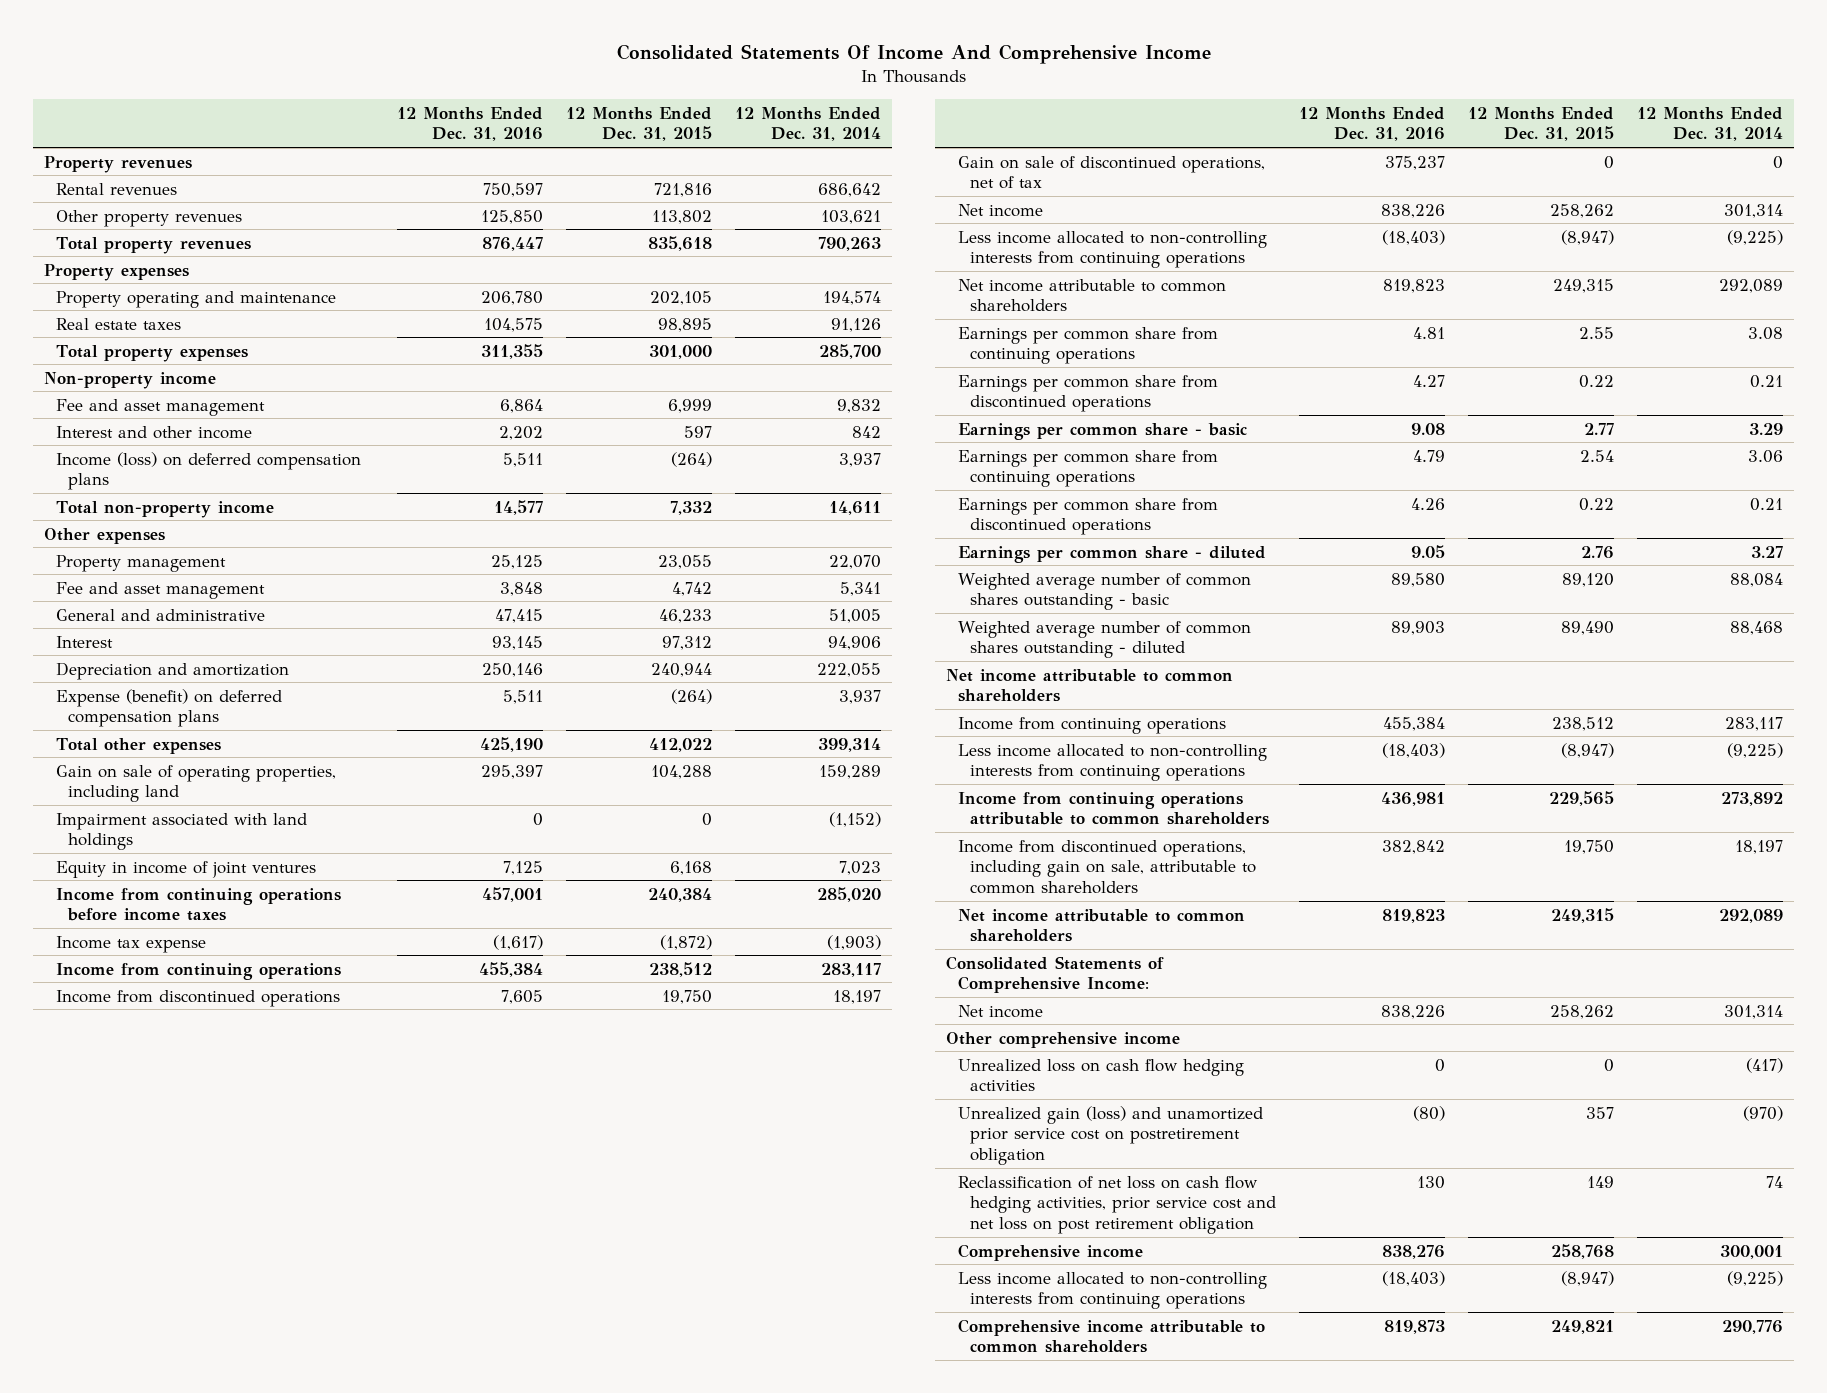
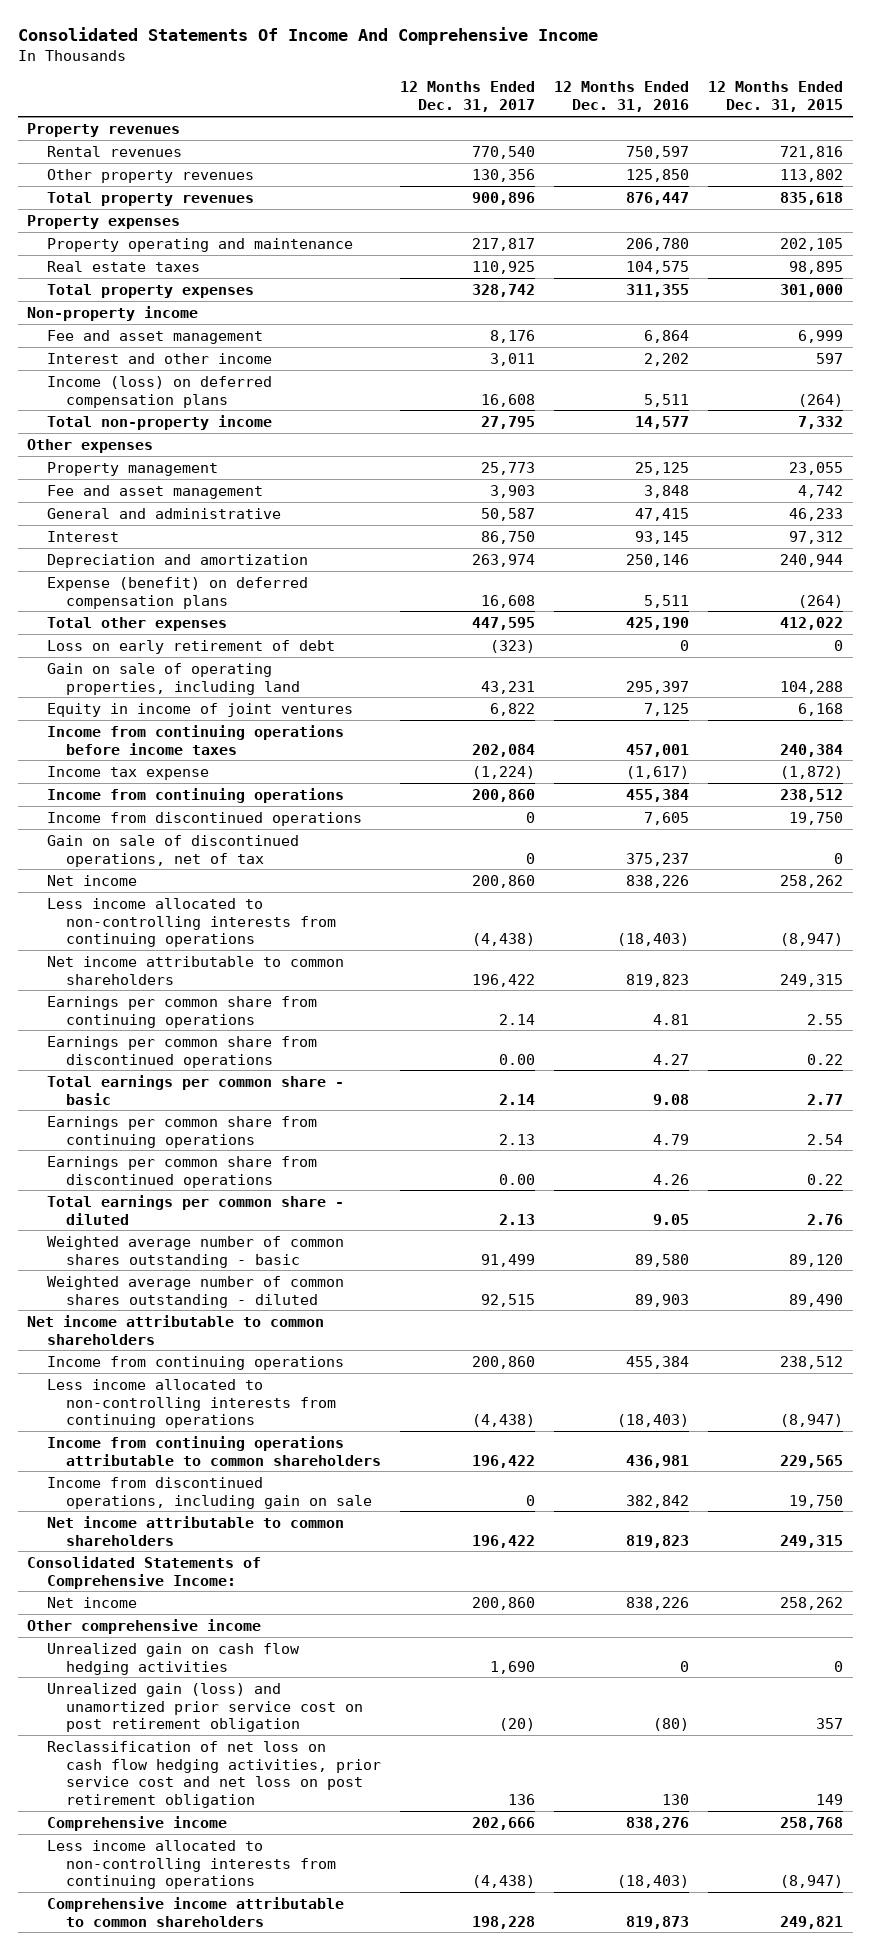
- | 12 Months Ended Dec. 31, 2016 | 12 Months Ended Dec. 31, 2015 | 12 Months Ended Dec. 31, 2014
+ | 12 Months Ended Dec. 31, 2017 | 12 Months Ended Dec. 31, 2016 | 12 Months Ended Dec. 31, 2015
+ Loss on early retirement of debt | (323) | 0 | 0
- Impairment associated with land holdings | 0 | 0 | (1,152)
- Earnings per common share - basic | 9.08 | 2.77 | 3.29
+ Total earnings per common share - basic | 2.14 | 9.08 | 2.77
- Earnings per common share - diluted | 9.05 | 2.76 | 3.27
+ Total earnings per common share - diluted | 2.13 | 9.05 | 2.76
- Income from discontinued operations, including gain on sale, attributable to common shareholders | 382,842 | 19,750 | 18,197
+ Income from discontinued operations, including gain on sale | 0 | 382,842 | 19,750
- Unrealized loss on cash flow hedging activities | 0 | 0 | (417)
- Unrealized gain (loss) and unamortized prior service cost on postretirement obligation | (80) | 357 | (970)
+ Unrealized gain on cash flow hedging activities | 1,690 | 0 | 0
+ Unrealized gain (loss) and unamortized prior service cost on post retirement obligation | (20) | (80) | 357

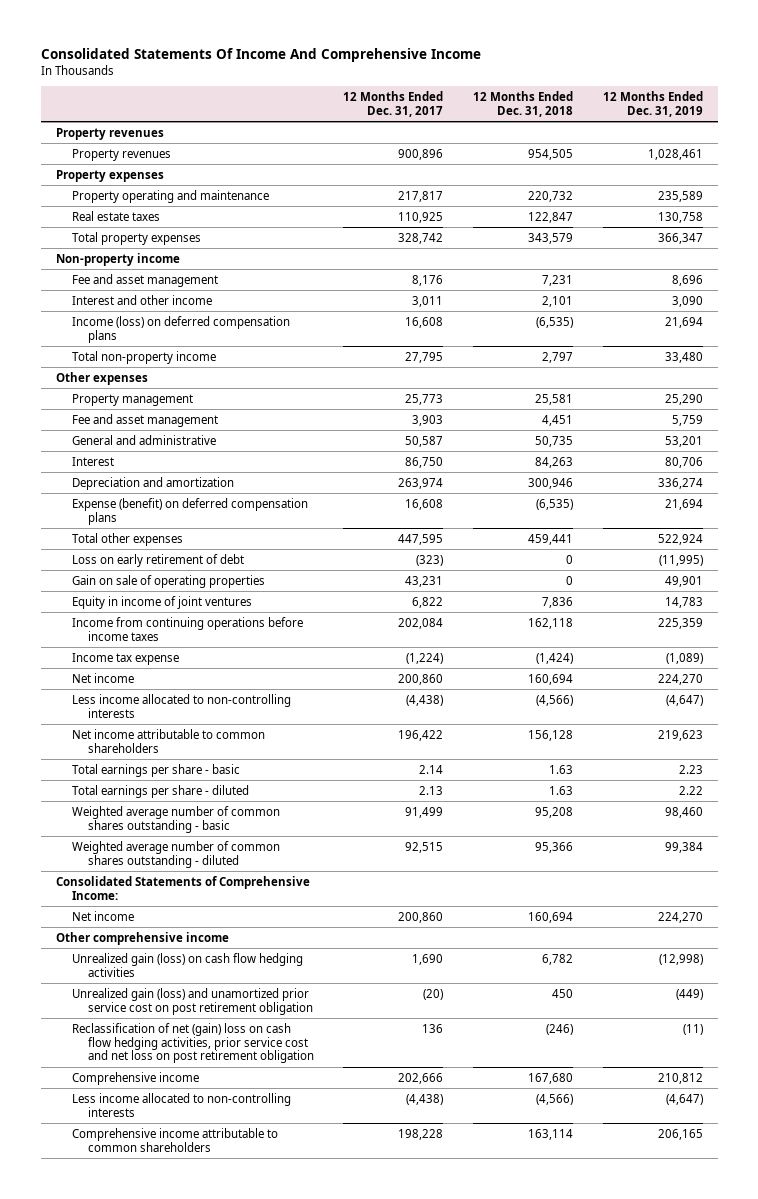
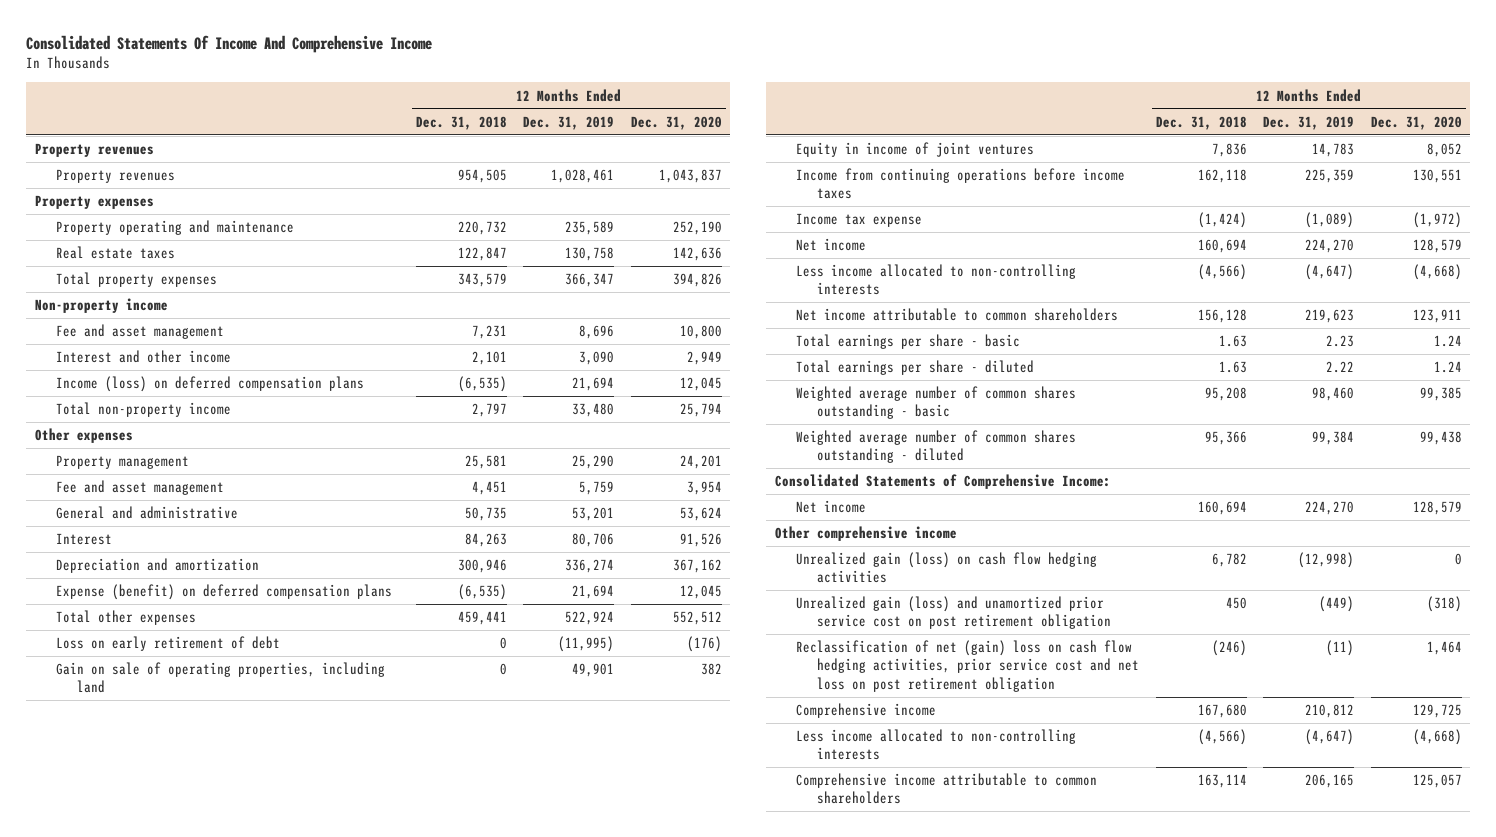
- | 12 Months Ended Dec. 31, 2017 | 12 Months Ended Dec. 31, 2018 | 12 Months Ended Dec. 31, 2019
+ | 12 Months Ended Dec. 31, 2018 | 12 Months Ended Dec. 31, 2019 | 12 Months Ended Dec. 31, 2020
- Gain on sale of operating properties | 43,231 | 0 | 49,901
+ Gain on sale of operating properties, including land | 0 | 49,901 | 382

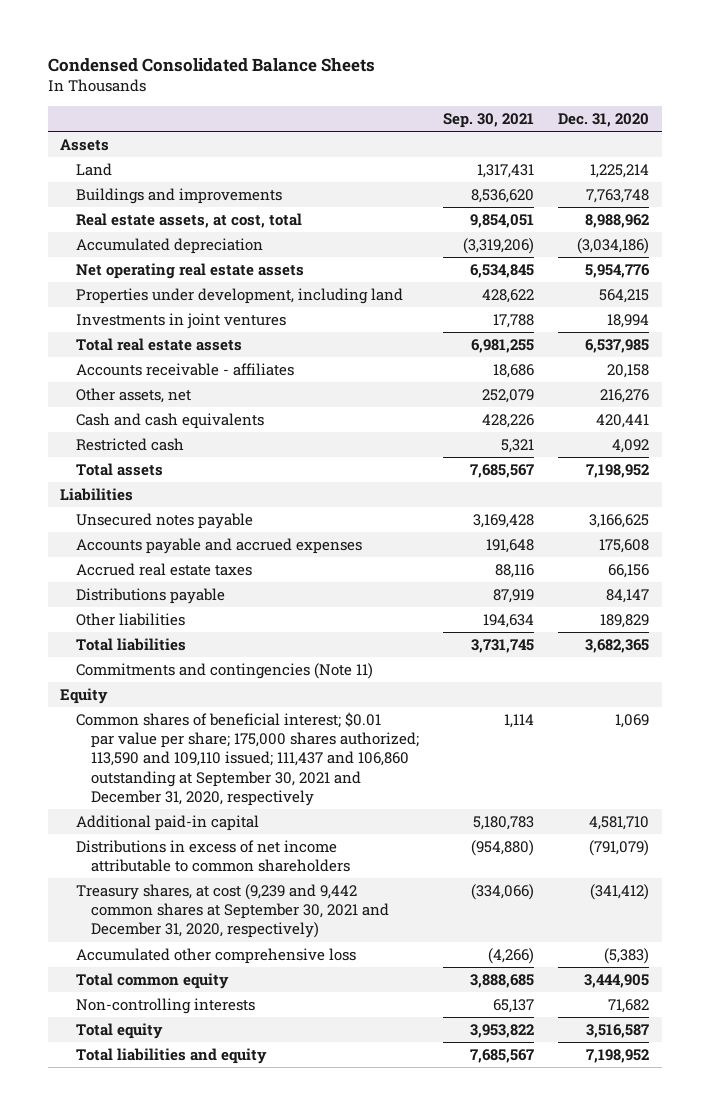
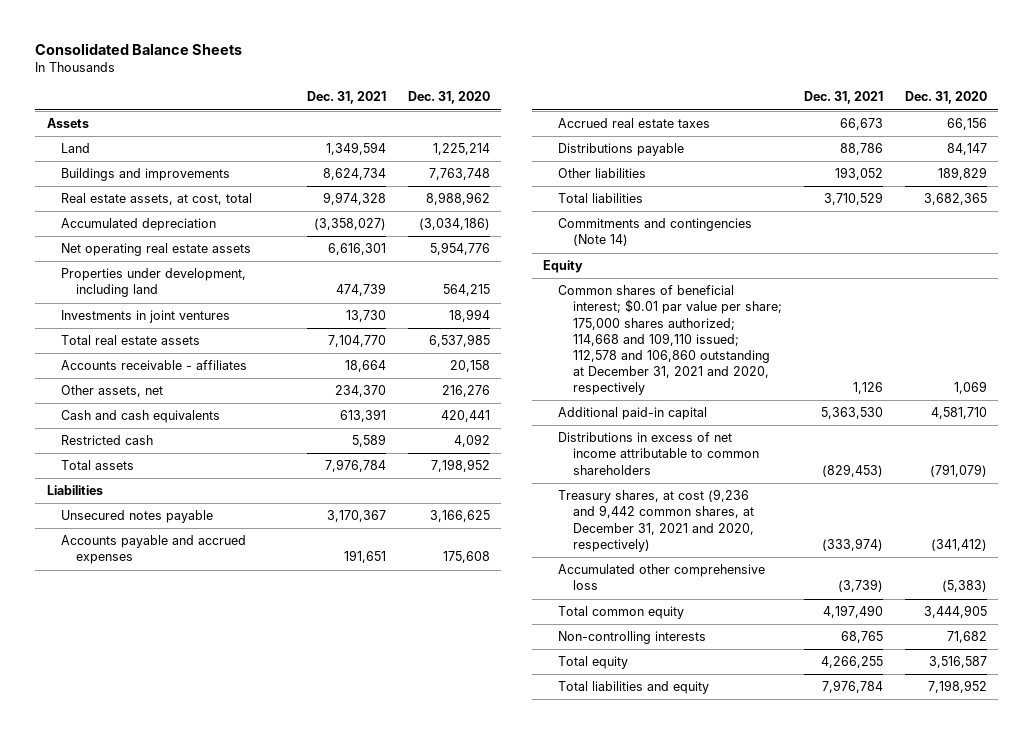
- Condensed Consolidated Balance Sheets
+ Consolidated Balance Sheets
- | Sep. 30, 2021 | Dec. 31, 2020
+ | Dec. 31, 2021 | Dec. 31, 2020
- Commitments and contingencies (Note 11)
+ Commitments and contingencies (Note 14)
- Common shares of beneficial interest; $0.01 par value per share; 175,000 shares authorized; 113,590 and 109,110 issued; 111,437 and 106,860 outstanding at September 30, 2021 and December 31, 2020, respectively | 1,114 | 1,069
+ Common shares of beneficial interest; $0.01 par value per share; 175,000 shares authorized; 114,668 and 109,110 issued; 112,578 and 106,860 outstanding at December 31, 2021 and 2020, respectively | 1,126 | 1,069
- Treasury shares, at cost (9,239 and 9,442 common shares at September 30, 2021 and December 31, 2020, respectively) | (334,066) | (341,412)
+ Treasury shares, at cost (9,236 and 9,442 common shares, at December 31, 2021 and 2020, respectively) | (333,974) | (341,412)

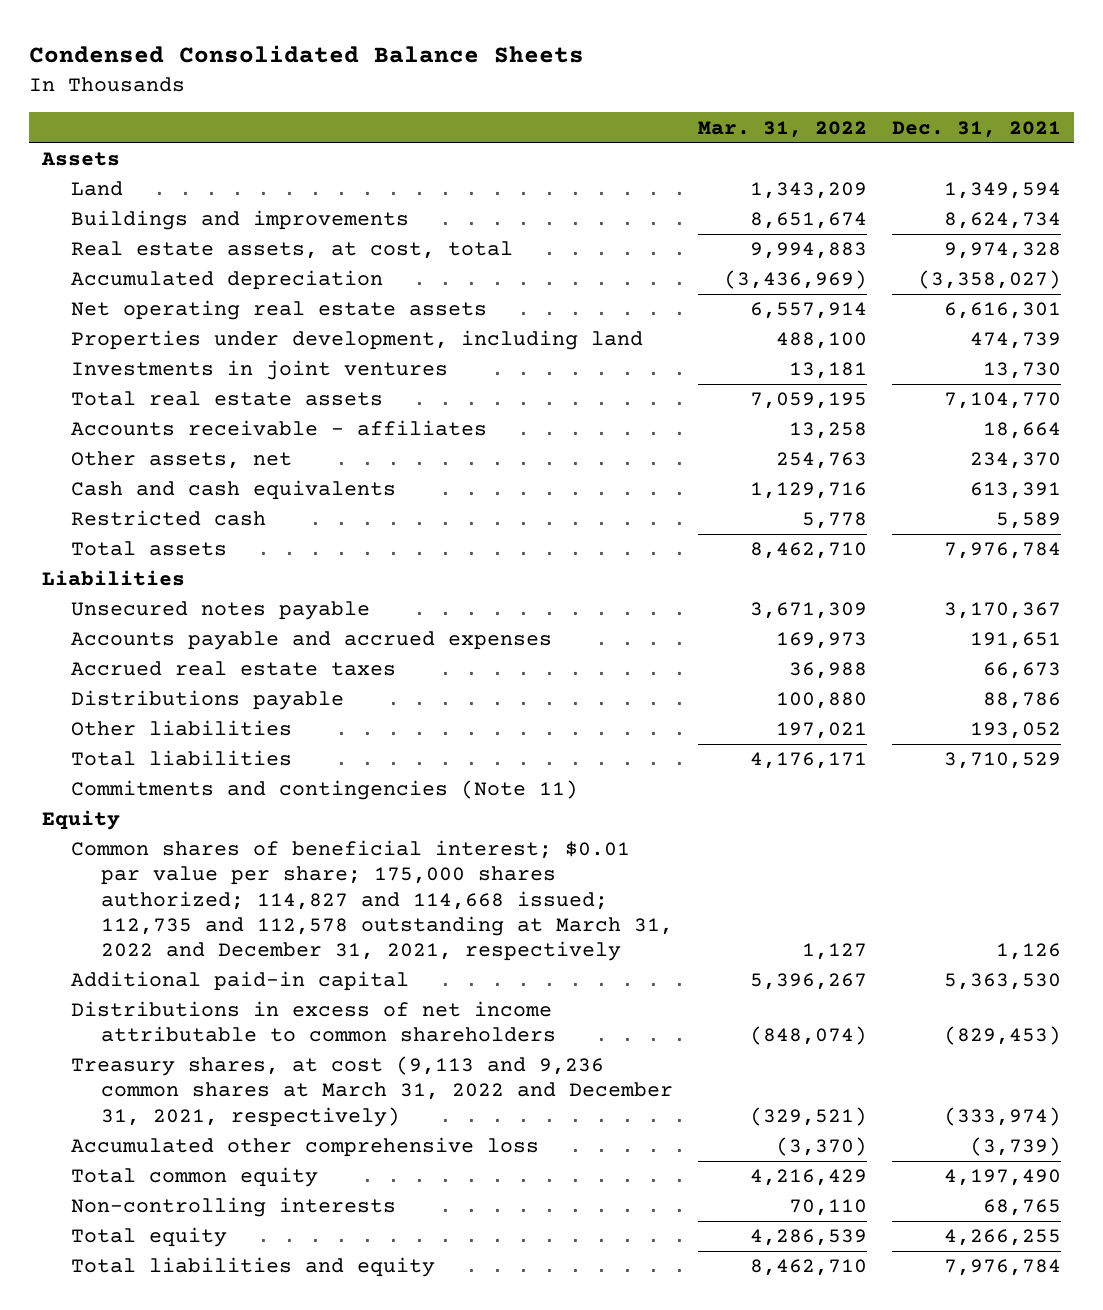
- Consolidated Balance Sheets
+ Condensed Consolidated Balance Sheets
- | Dec. 31, 2021 | Dec. 31, 2020
+ | Mar. 31, 2022 | Dec. 31, 2021
- Commitments and contingencies (Note 14)
+ Commitments and contingencies (Note 11)
- Common shares of beneficial interest; $0.01 par value per share; 175,000 shares authorized; 114,668 and 109,110 issued; 112,578 and 106,860 outstanding at December 31, 2021 and 2020, respectively | 1,126 | 1,069
+ Common shares of beneficial interest; $0.01 par value per share; 175,000 shares authorized; 114,827 and 114,668 issued; 112,735 and 112,578 outstanding at March 31, 2022 and December 31, 2021, respectively | 1,127 | 1,126
- Treasury shares, at cost (9,236 and 9,442 common shares, at December 31, 2021 and 2020, respectively) | (333,974) | (341,412)
+ Treasury shares, at cost (9,113 and 9,236 common shares at March 31, 2022 and December 31, 2021, respectively) | (329,521) | (333,974)

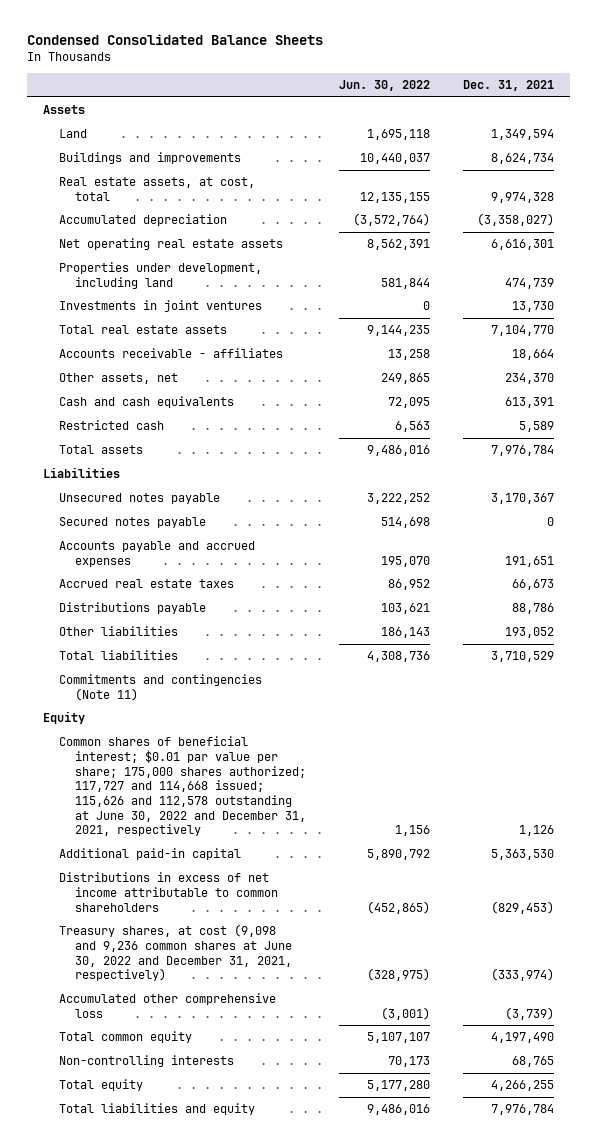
- | Mar. 31, 2022 | Dec. 31, 2021
+ | Jun. 30, 2022 | Dec. 31, 2021
+ Secured notes payable | 514,698 | 0
- Common shares of beneficial interest; $0.01 par value per share; 175,000 shares authorized; 114,827 and 114,668 issued; 112,735 and 112,578 outstanding at March 31, 2022 and December 31, 2021, respectively | 1,127 | 1,126
+ Common shares of beneficial interest; $0.01 par value per share; 175,000 shares authorized; 117,727 and 114,668 issued; 115,626 and 112,578 outstanding at June 30, 2022 and December 31, 2021, respectively | 1,156 | 1,126
- Treasury shares, at cost (9,113 and 9,236 common shares at March 31, 2022 and December 31, 2021, respectively) | (329,521) | (333,974)
+ Treasury shares, at cost (9,098 and 9,236 common shares at June 30, 2022 and December 31, 2021, respectively) | (328,975) | (333,974)

